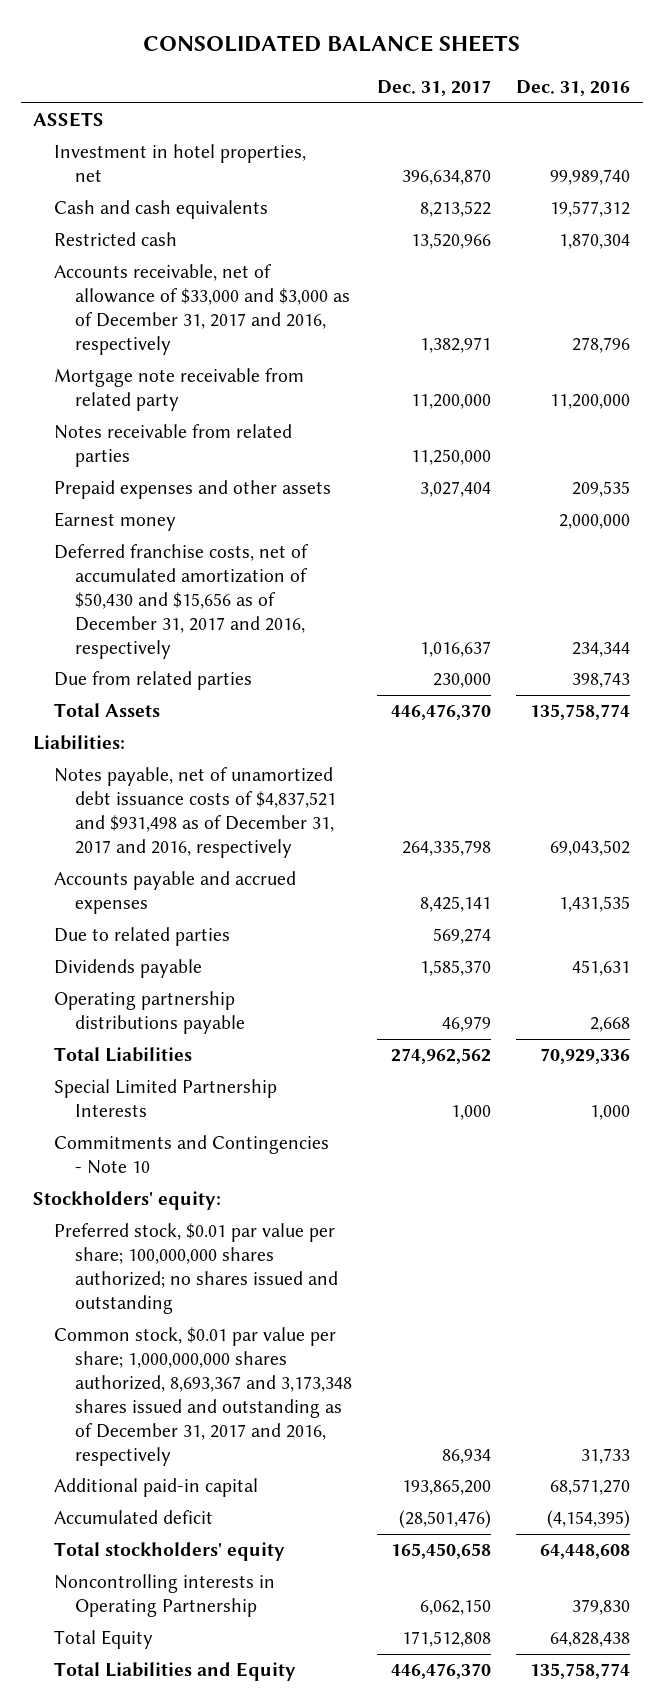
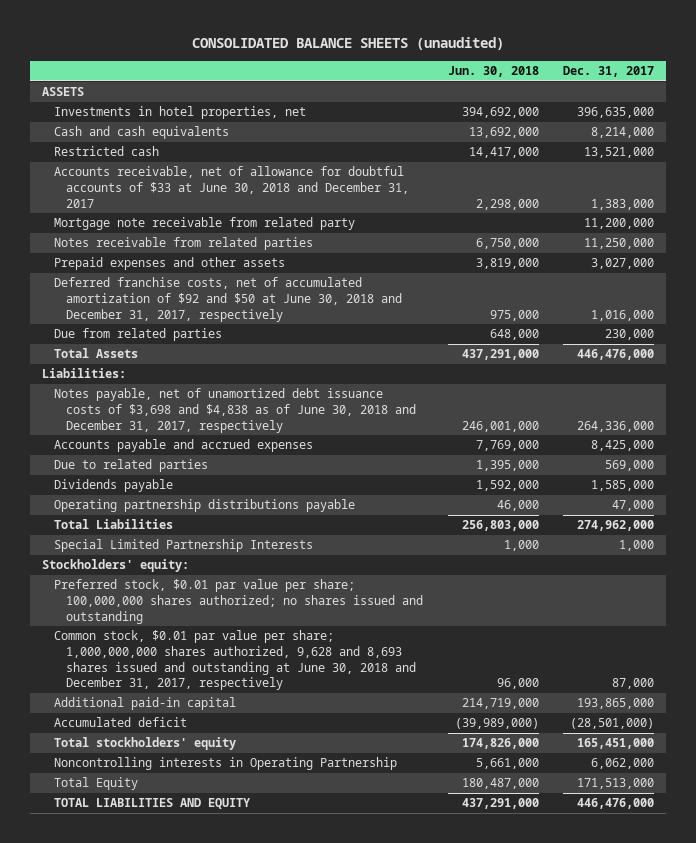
- CONSOLIDATED BALANCE SHEETS
+ CONSOLIDATED BALANCE SHEETS (unaudited)
- | Dec. 31, 2017 | Dec. 31, 2016
+ | Jun. 30, 2018 | Dec. 31, 2017
- Investment in hotel properties, net | 396,634,870 | 99,989,740
- Cash and cash equivalents | 8,213,522 | 19,577,312
- Restricted cash | 13,520,966 | 1,870,304
- Accounts receivable, net of allowance of $33,000 and $3,000 as of December 31, 2017 and 2016, respectively | 1,382,971 | 278,796
+ Investments in hotel properties, net | 394,692,000 | 396,635,000
+ Cash and cash equivalents | 13,692,000 | 8,214,000
+ Restricted cash | 14,417,000 | 13,521,000
+ Accounts receivable, net of allowance for doubtful accounts of $33 at June 30, 2018 and December 31, 2017 | 2,298,000 | 1,383,000
- Prepaid expenses and other assets | 3,027,404 | 209,535
- Earnest money | | 2,000,000
- Deferred franchise costs, net of accumulated amortization of $50,430 and $15,656 as of December 31, 2017 and 2016, respectively | 1,016,637 | 234,344
+ Prepaid expenses and other assets | 3,819,000 | 3,027,000
+ Deferred franchise costs, net of accumulated amortization of $92 and $50 at June 30, 2018 and December 31, 2017, respectively | 975,000 | 1,016,000
- Total Assets | 446,476,370 | 135,758,774
+ Total Assets | 437,291,000 | 446,476,000
- Notes payable, net of unamortized debt issuance costs of $4,837,521 and $931,498 as of December 31, 2017 and 2016, respectively | 264,335,798 | 69,043,502
- Accounts payable and accrued expenses | 8,425,141 | 1,431,535
- Due to related parties | 569,274 |
- Dividends payable | 1,585,370 | 451,631
- Operating partnership distributions payable | 46,979 | 2,668
- Total Liabilities | 274,962,562 | 70,929,336
+ Notes payable, net of unamortized debt issuance costs of $3,698 and $4,838 as of June 30, 2018 and December 31, 2017, respectively | 246,001,000 | 264,336,000
+ Accounts payable and accrued expenses | 7,769,000 | 8,425,000
+ Due to related parties | 1,395,000 | 569,000
+ Dividends payable | 1,592,000 | 1,585,000
+ Operating partnership distributions payable | 46,000 | 47,000
+ Total Liabilities | 256,803,000 | 274,962,000
- Commitments and Contingencies - Note 10
- Common stock, $0.01 par value per share; 1,000,000,000 shares authorized, 8,693,367 and 3,173,348 shares issued and outstanding as of December 31, 2017 and 2016, respectively | 86,934 | 31,733
- Additional paid-in capital | 193,865,200 | 68,571,270
- Accumulated deficit | (28,501,476) | (4,154,395)
- Total stockholders' equity | 165,450,658 | 64,448,608
- Noncontrolling interests in Operating Partnership | 6,062,150 | 379,830
- Total Equity | 171,512,808 | 64,828,438
- Total Liabilities and Equity | 446,476,370 | 135,758,774
+ Common stock, $0.01 par value per share; 1,000,000,000 shares authorized, 9,628 and 8,693 shares issued and outstanding at June 30, 2018 and December 31, 2017, respectively | 96,000 | 87,000
+ Additional paid-in capital | 214,719,000 | 193,865,000
+ Accumulated deficit | (39,989,000) | (28,501,000)
+ Total stockholders' equity | 174,826,000 | 165,451,000
+ Noncontrolling interests in Operating Partnership | 5,661,000 | 6,062,000
+ Total Equity | 180,487,000 | 171,513,000
+ TOTAL LIABILITIES AND EQUITY | 437,291,000 | 446,476,000

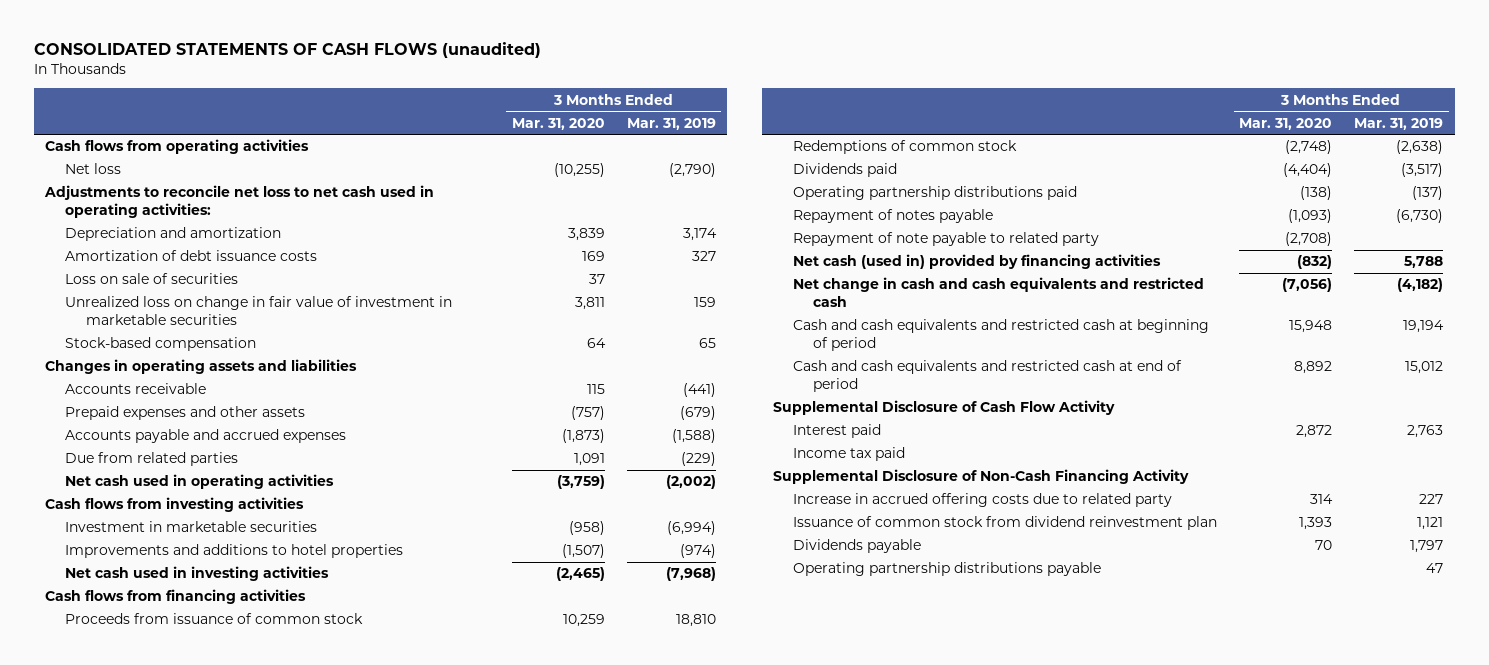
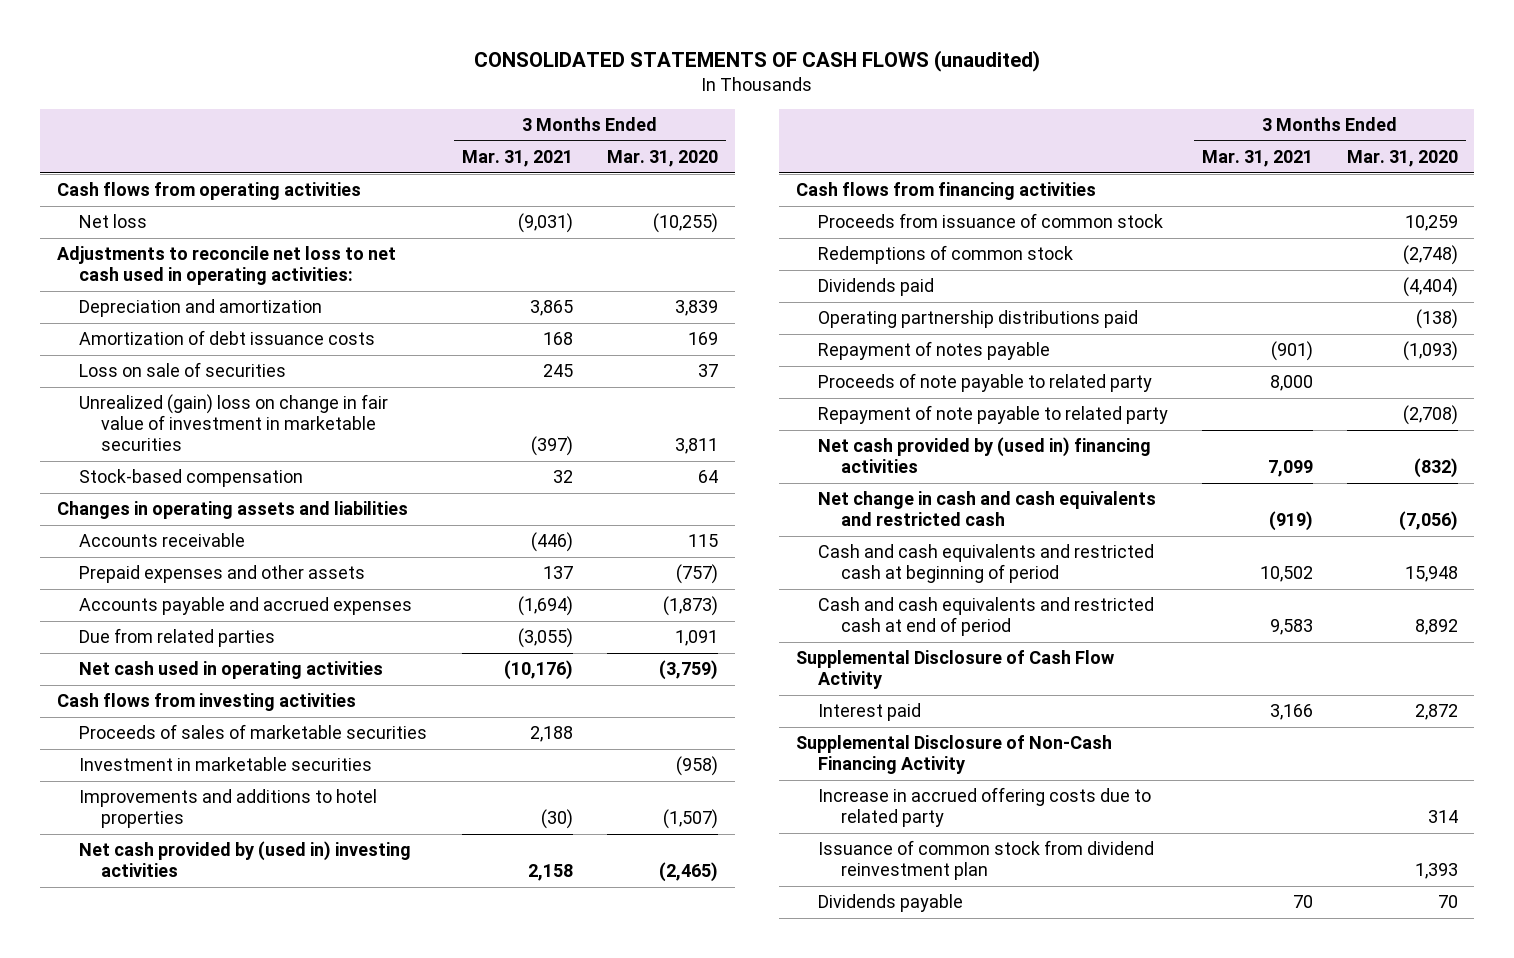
- | 3 Months Ended Mar. 31, 2020 | 3 Months Ended Mar. 31, 2019
+ | 3 Months Ended Mar. 31, 2021 | 3 Months Ended Mar. 31, 2020
- Unrealized loss on change in fair value of investment in marketable securities | 3,811 | 159
+ Unrealized (gain) loss on change in fair value of investment in marketable securities | (397) | 3,811
+ Proceeds of sales of marketable securities | 2,188 |
- Net cash used in investing activities | (2,465) | (7,968)
+ Net cash provided by (used in) investing activities | 2,158 | (2,465)
+ Proceeds of note payable to related party | 8,000 |
- Net cash (used in) provided by financing activities | (832) | 5,788
+ Net cash provided by (used in) financing activities | 7,099 | (832)
- Income tax paid
- Operating partnership distributions payable | | 47

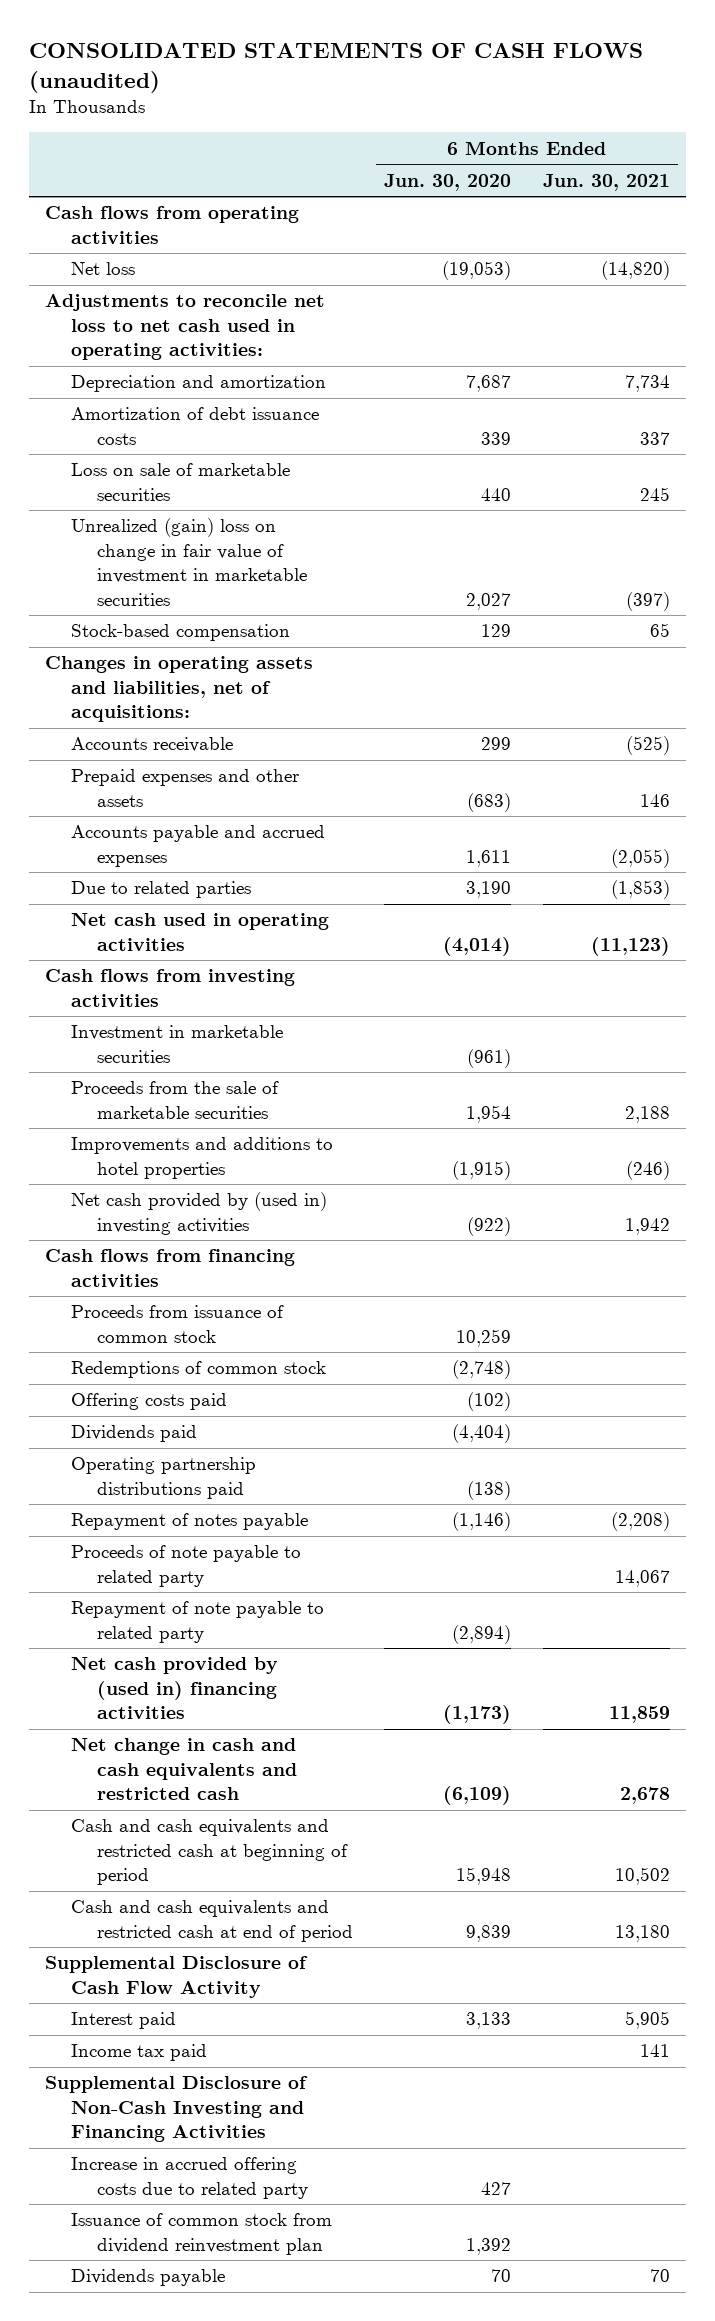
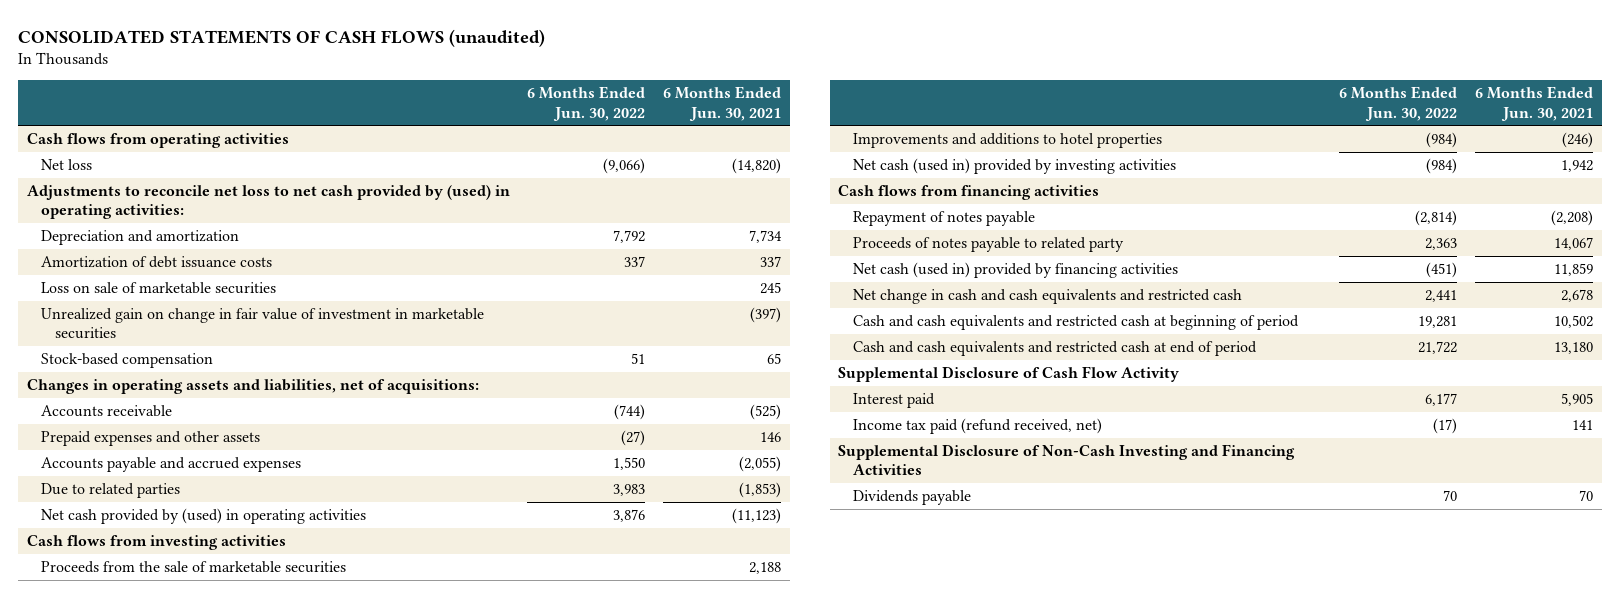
- | 6 Months Ended Jun. 30, 2020 | 6 Months Ended Jun. 30, 2021
+ | 6 Months Ended Jun. 30, 2022 | 6 Months Ended Jun. 30, 2021
- Adjustments to reconcile net loss to net cash used in operating activities:
+ Adjustments to reconcile net loss to net cash provided by (used) in operating activities:
- Unrealized (gain) loss on change in fair value of investment in marketable securities | 2,027 | (397)
+ Unrealized gain on change in fair value of investment in marketable securities | | (397)
- Net cash used in operating activities | (4,014) | (11,123)
+ Net cash provided by (used) in operating activities | 3,876 | (11,123)
- Investment in marketable securities | (961) |
- Net cash provided by (used in) investing activities | (922) | 1,942
+ Net cash (used in) provided by investing activities | (984) | 1,942
- Proceeds from issuance of common stock | 10,259 |
- Redemptions of common stock | (2,748) |
- Offering costs paid | (102) |
- Dividends paid | (4,404) |
- Operating partnership distributions paid | (138) |
- Proceeds of note payable to related party | | 14,067
- Repayment of note payable to related party | (2,894) |
- Net cash provided by (used in) financing activities | (1,173) | 11,859
+ Proceeds of notes payable to related party | 2,363 | 14,067
+ Net cash (used in) provided by financing activities | (451) | 11,859
- Income tax paid | | 141
+ Income tax paid (refund received, net) | (17) | 141
- Increase in accrued offering costs due to related party | 427 |
- Issuance of common stock from dividend reinvestment plan | 1,392 |

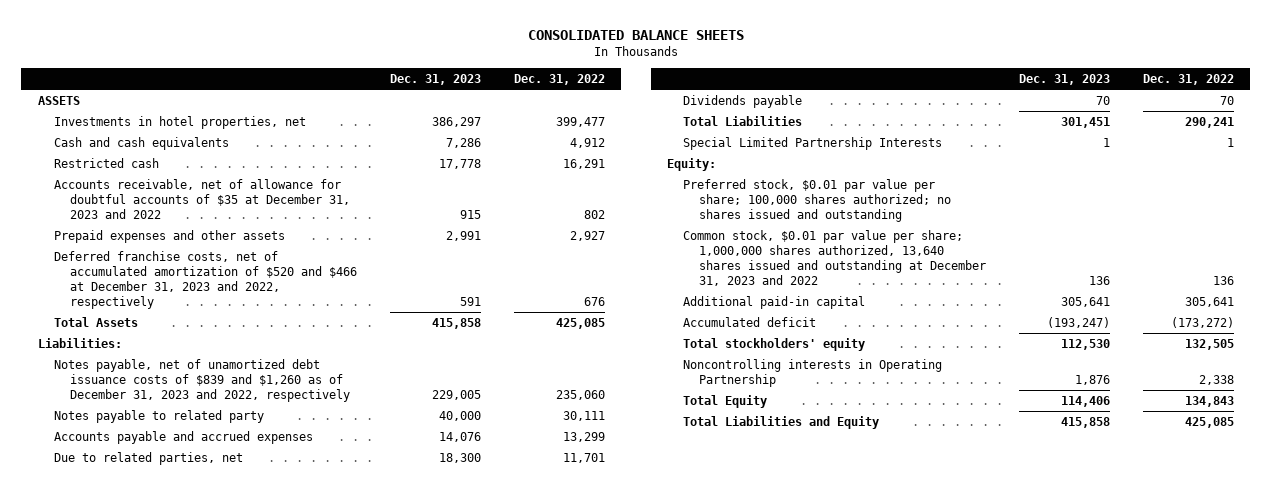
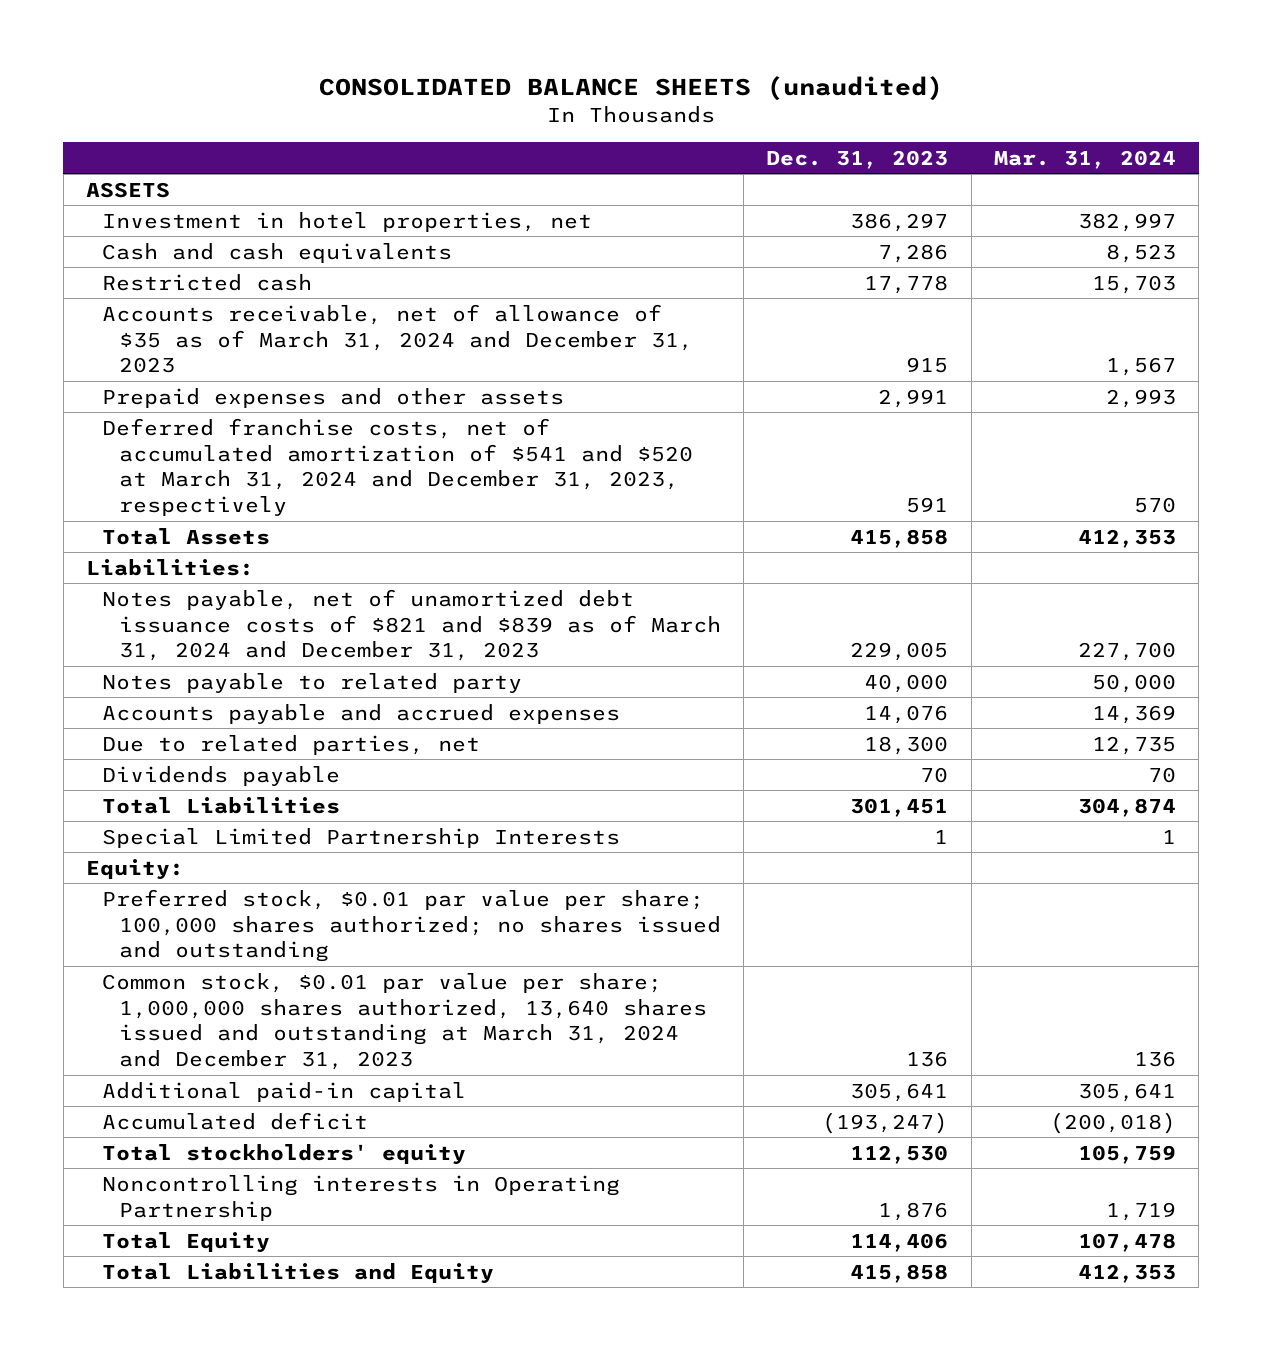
- CONSOLIDATED BALANCE SHEETS
+ CONSOLIDATED BALANCE SHEETS (unaudited)
- | Dec. 31, 2023 | Dec. 31, 2022
+ | Dec. 31, 2023 | Mar. 31, 2024
- Investments in hotel properties, net | 386,297 | 399,477
+ Investment in hotel properties, net | 386,297 | 382,997
- Accounts receivable, net of allowance for doubtful accounts of $35 at December 31, 2023 and 2022 | 915 | 802
+ Accounts receivable, net of allowance of $35 as of March 31, 2024 and December 31, 2023 | 915 | 1,567
- Deferred franchise costs, net of accumulated amortization of $520 and $466 at December 31, 2023 and 2022, respectively | 591 | 676
+ Deferred franchise costs, net of accumulated amortization of $541 and $520 at March 31, 2024 and December 31, 2023, respectively | 591 | 570
- Notes payable, net of unamortized debt issuance costs of $839 and $1,260 as of December 31, 2023 and 2022, respectively | 229,005 | 235,060
+ Notes payable, net of unamortized debt issuance costs of $821 and $839 as of March 31, 2024 and December 31, 2023 | 229,005 | 227,700
- Common stock, $0.01 par value per share; 1,000,000 shares authorized, 13,640 shares issued and outstanding at December 31, 2023 and 2022 | 136 | 136
+ Common stock, $0.01 par value per share; 1,000,000 shares authorized, 13,640 shares issued and outstanding at March 31, 2024 and December 31, 2023 | 136 | 136

